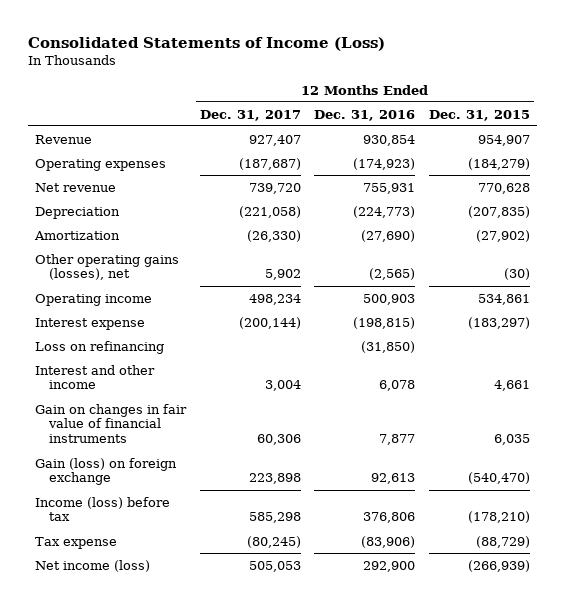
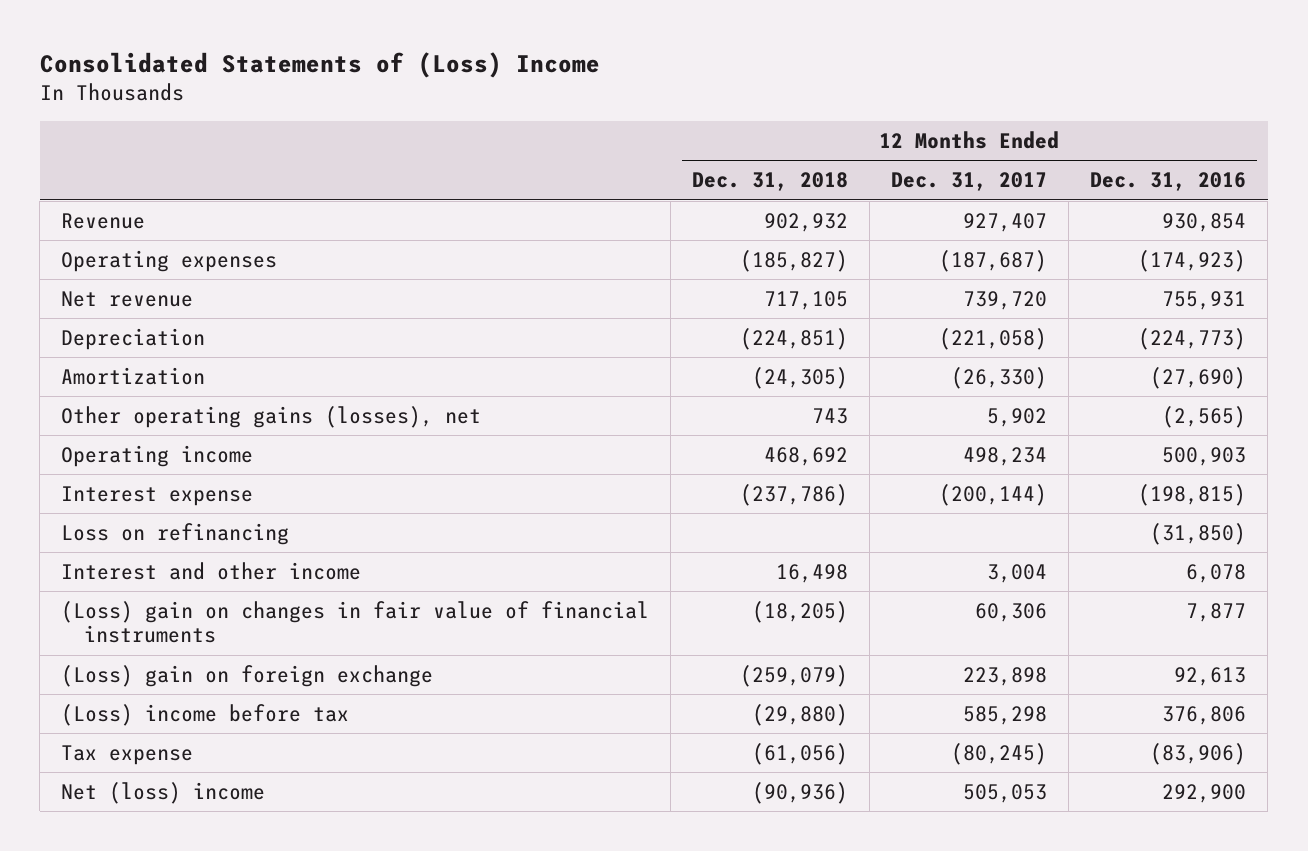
- Consolidated Statements of Income (Loss)
+ Consolidated Statements of (Loss) Income
- | 12 Months Ended Dec. 31, 2017 | 12 Months Ended Dec. 31, 2016 | 12 Months Ended Dec. 31, 2015
+ | 12 Months Ended Dec. 31, 2018 | 12 Months Ended Dec. 31, 2017 | 12 Months Ended Dec. 31, 2016
- Gain on changes in fair value of financial instruments | 60,306 | 7,877 | 6,035
- Gain (loss) on foreign exchange | 223,898 | 92,613 | (540,470)
- Income (loss) before tax | 585,298 | 376,806 | (178,210)
+ (Loss) gain on changes in fair value of financial instruments | (18,205) | 60,306 | 7,877
+ (Loss) gain on foreign exchange | (259,079) | 223,898 | 92,613
+ (Loss) income before tax | (29,880) | 585,298 | 376,806
- Net income (loss) | 505,053 | 292,900 | (266,939)
+ Net (loss) income | (90,936) | 505,053 | 292,900

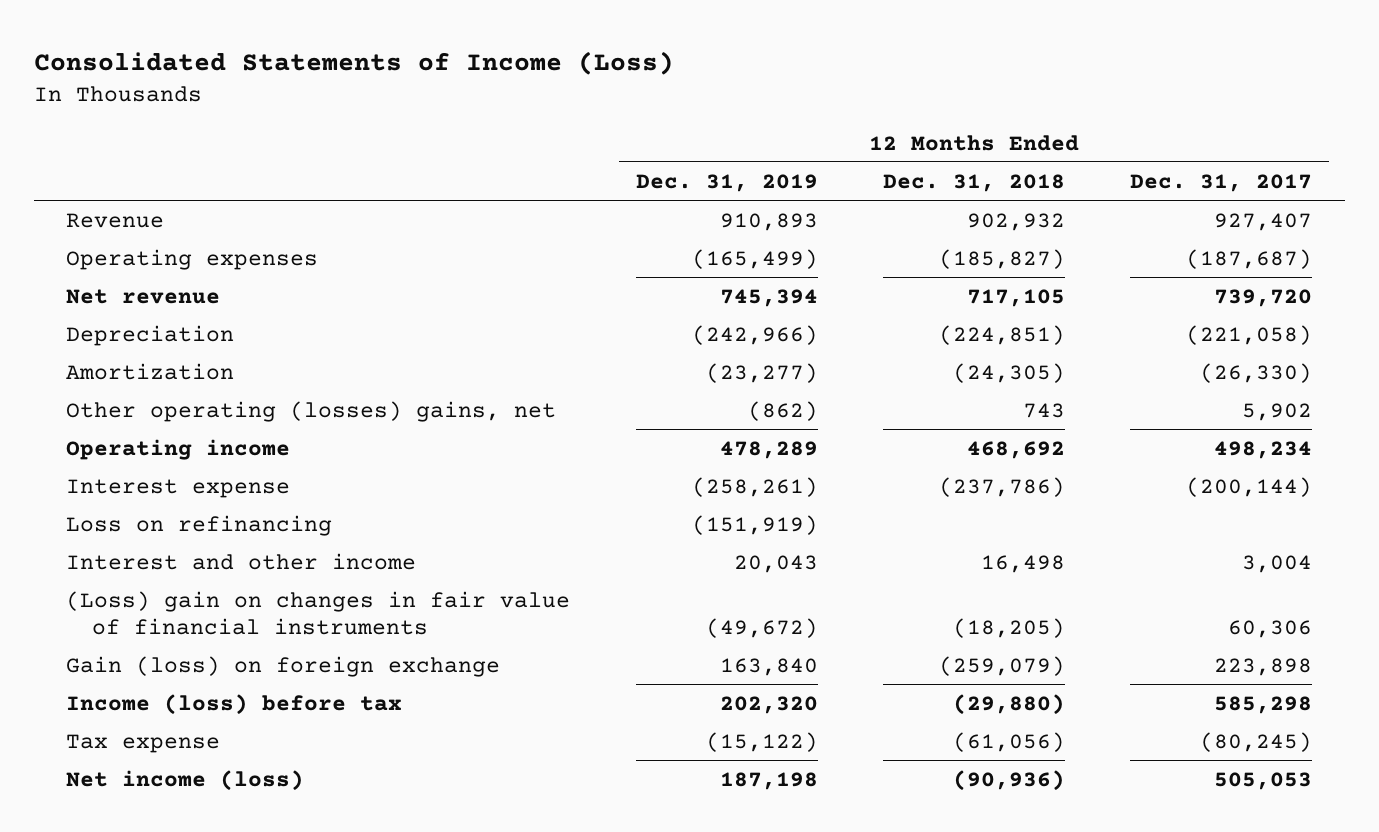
- Consolidated Statements of (Loss) Income
+ Consolidated Statements of Income (Loss)
- | 12 Months Ended Dec. 31, 2018 | 12 Months Ended Dec. 31, 2017 | 12 Months Ended Dec. 31, 2016
+ | 12 Months Ended Dec. 31, 2019 | 12 Months Ended Dec. 31, 2018 | 12 Months Ended Dec. 31, 2017
- Other operating gains (losses), net | 743 | 5,902 | (2,565)
+ Other operating (losses) gains, net | (862) | 743 | 5,902
- (Loss) gain on foreign exchange | (259,079) | 223,898 | 92,613
- (Loss) income before tax | (29,880) | 585,298 | 376,806
+ Gain (loss) on foreign exchange | 163,840 | (259,079) | 223,898
+ Income (loss) before tax | 202,320 | (29,880) | 585,298
- Net (loss) income | (90,936) | 505,053 | 292,900
+ Net income (loss) | 187,198 | (90,936) | 505,053

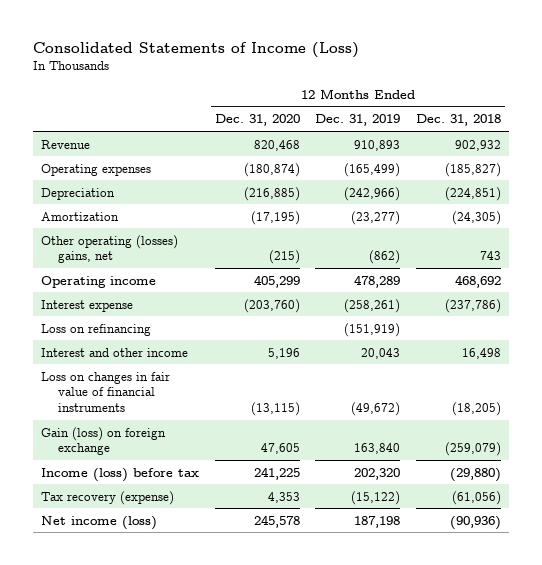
- | 12 Months Ended Dec. 31, 2019 | 12 Months Ended Dec. 31, 2018 | 12 Months Ended Dec. 31, 2017
+ | 12 Months Ended Dec. 31, 2020 | 12 Months Ended Dec. 31, 2019 | 12 Months Ended Dec. 31, 2018
- Net revenue | 745,394 | 717,105 | 739,720
- (Loss) gain on changes in fair value of financial instruments | (49,672) | (18,205) | 60,306
+ Loss on changes in fair value of financial instruments | (13,115) | (49,672) | (18,205)
- Tax expense | (15,122) | (61,056) | (80,245)
+ Tax recovery (expense) | 4,353 | (15,122) | (61,056)

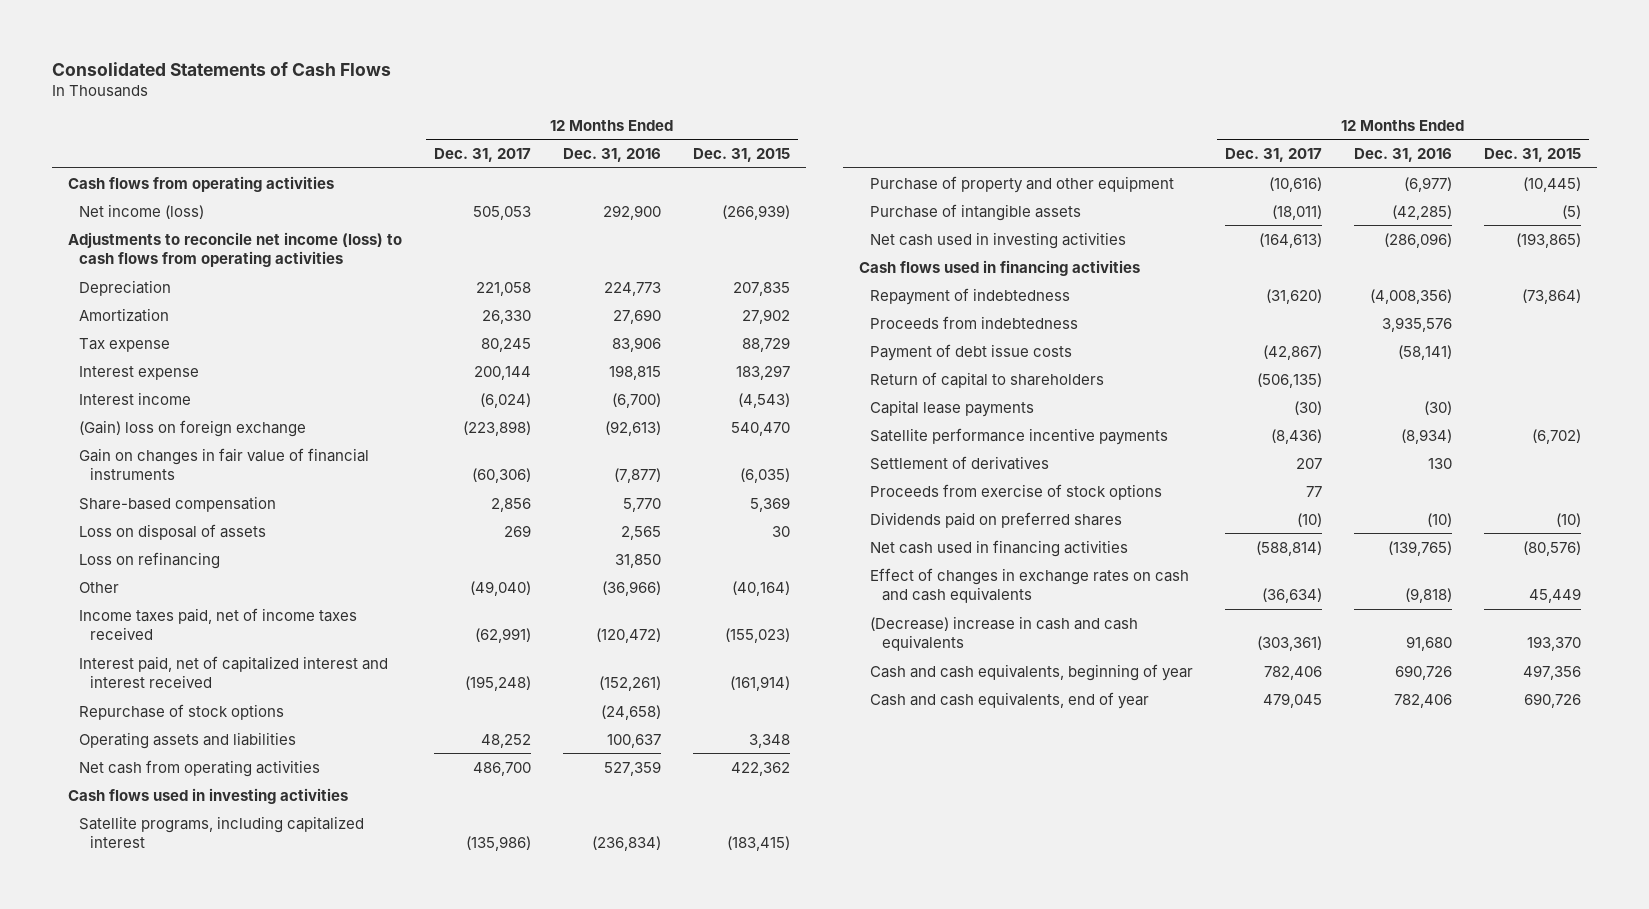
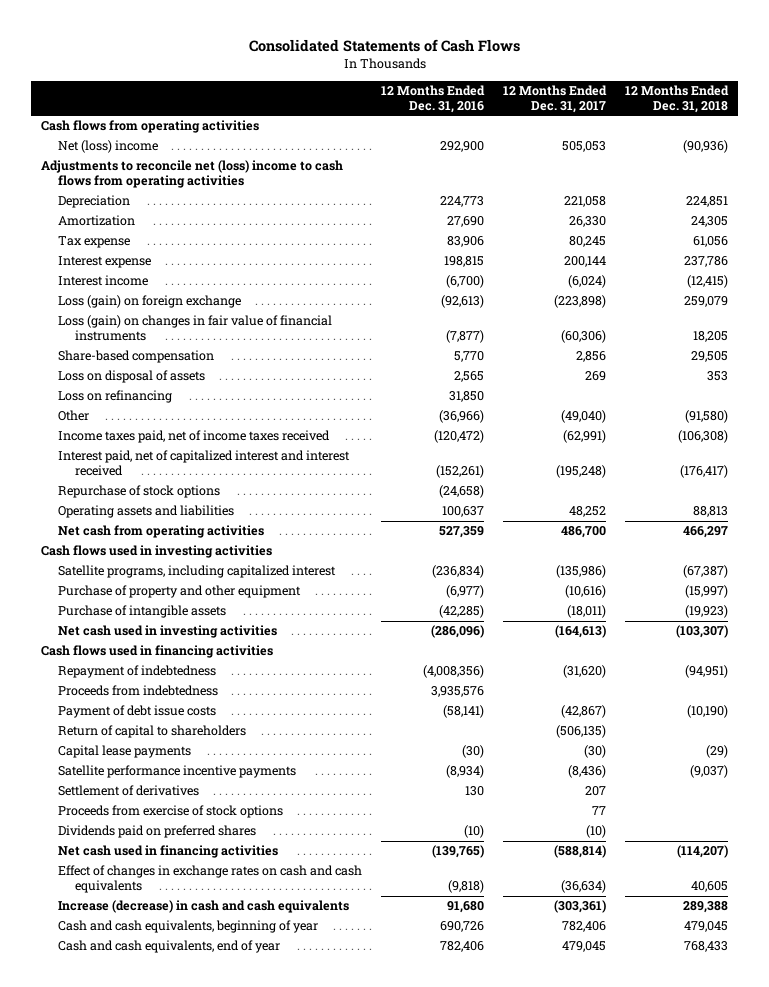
- | 12 Months Ended Dec. 31, 2017 | 12 Months Ended Dec. 31, 2016 | 12 Months Ended Dec. 31, 2015
+ | 12 Months Ended Dec. 31, 2016 | 12 Months Ended Dec. 31, 2017 | 12 Months Ended Dec. 31, 2018
- Net income (loss) | 505,053 | 292,900 | (266,939)
- Adjustments to reconcile net income (loss) to cash flows from operating activities
+ Net (loss) income | 292,900 | 505,053 | (90,936)
+ Adjustments to reconcile net (loss) income to cash flows from operating activities
- (Gain) loss on foreign exchange | (223,898) | (92,613) | 540,470
- Gain on changes in fair value of financial instruments | (60,306) | (7,877) | (6,035)
+ Loss (gain) on foreign exchange | (92,613) | (223,898) | 259,079
+ Loss (gain) on changes in fair value of financial instruments | (7,877) | (60,306) | 18,205
- (Decrease) increase in cash and cash equivalents | (303,361) | 91,680 | 193,370
+ Increase (decrease) in cash and cash equivalents | 91,680 | (303,361) | 289,388

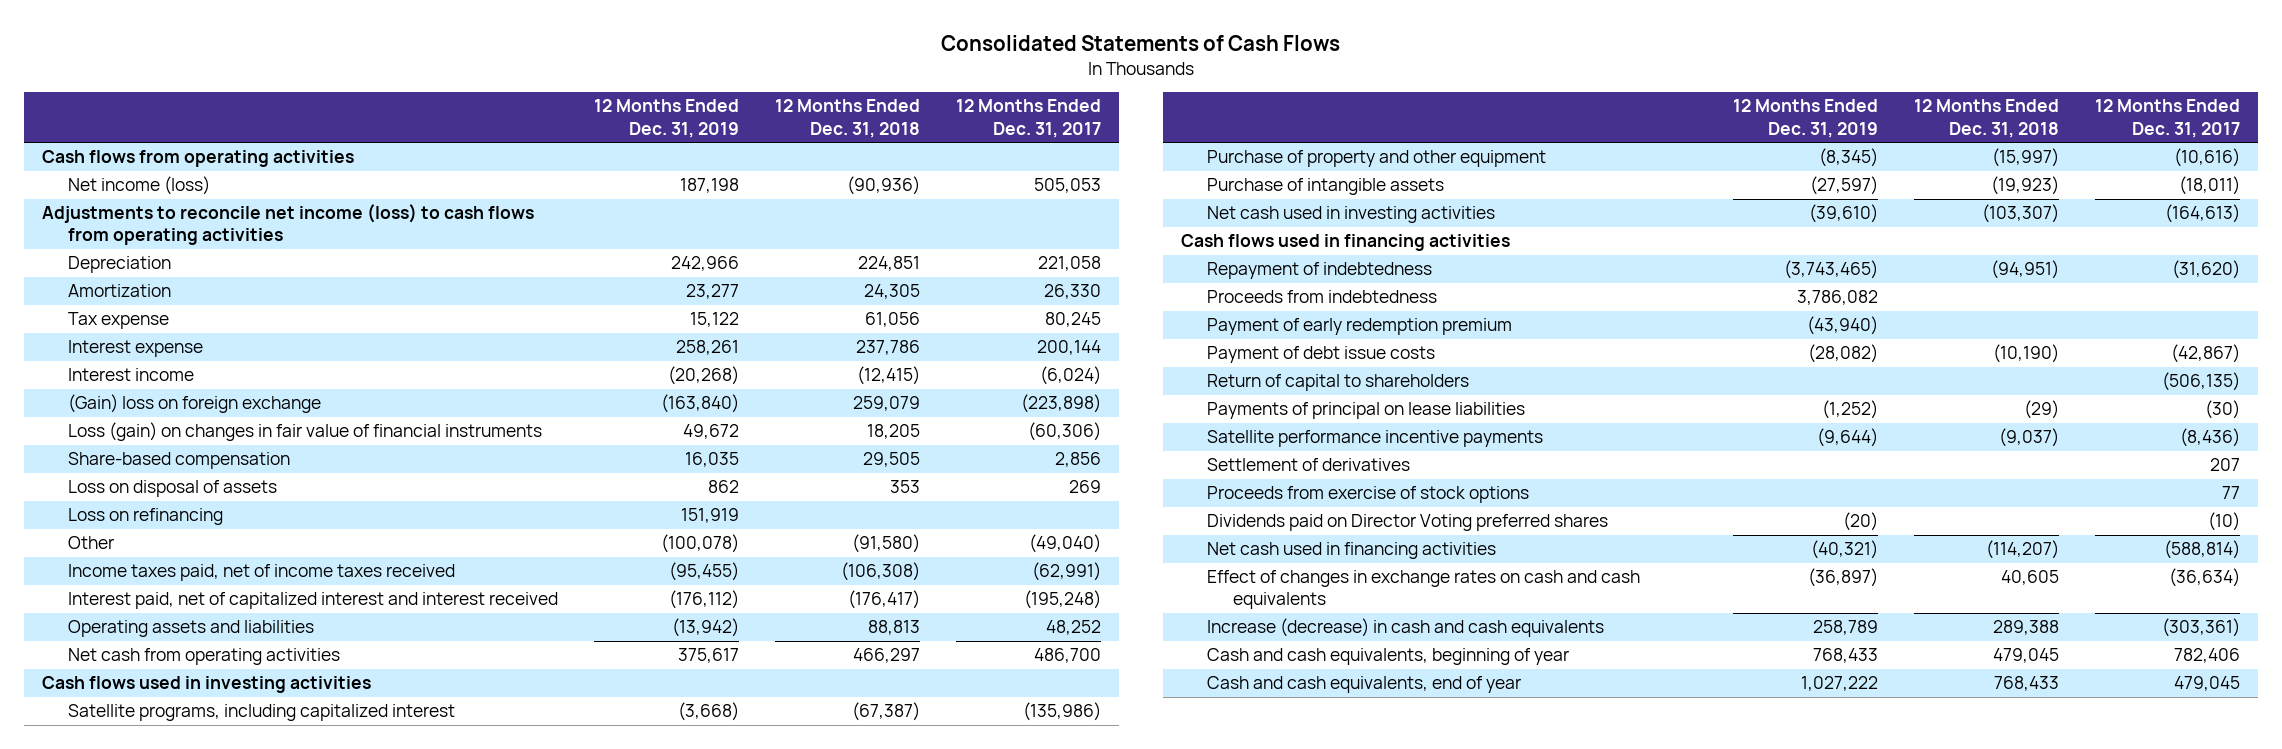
- | 12 Months Ended Dec. 31, 2016 | 12 Months Ended Dec. 31, 2017 | 12 Months Ended Dec. 31, 2018
+ | 12 Months Ended Dec. 31, 2019 | 12 Months Ended Dec. 31, 2018 | 12 Months Ended Dec. 31, 2017
- Net (loss) income | 292,900 | 505,053 | (90,936)
- Adjustments to reconcile net (loss) income to cash flows from operating activities
+ Net income (loss) | 187,198 | (90,936) | 505,053
+ Adjustments to reconcile net income (loss) to cash flows from operating activities
- Loss (gain) on foreign exchange | (92,613) | (223,898) | 259,079
+ (Gain) loss on foreign exchange | (163,840) | 259,079 | (223,898)
- Repurchase of stock options | (24,658) | |
+ Payment of early redemption premium | (43,940) | |
- Capital lease payments | (30) | (30) | (29)
+ Payments of principal on lease liabilities | (1,252) | (29) | (30)
- Dividends paid on preferred shares | (10) | (10) |
+ Dividends paid on Director Voting preferred shares | (20) | | (10)

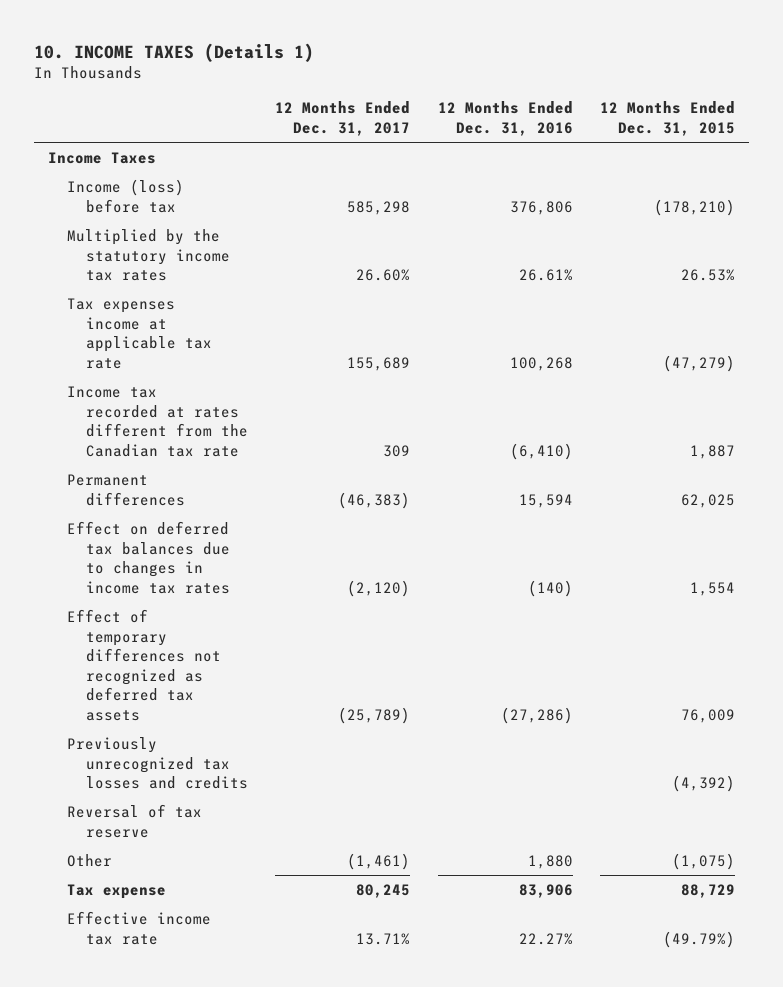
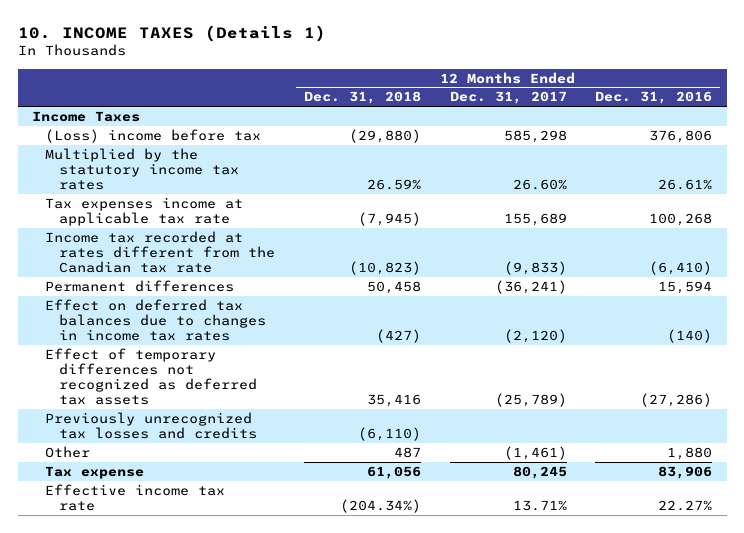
- | 12 Months Ended Dec. 31, 2017 | 12 Months Ended Dec. 31, 2016 | 12 Months Ended Dec. 31, 2015
+ | 12 Months Ended Dec. 31, 2018 | 12 Months Ended Dec. 31, 2017 | 12 Months Ended Dec. 31, 2016
- Income (loss) before tax | 585,298 | 376,806 | (178,210)
+ (Loss) income before tax | (29,880) | 585,298 | 376,806
- Income tax recorded at rates different from the Canadian tax rate | 309 | (6,410) | 1,887
- Permanent differences | (46,383) | 15,594 | 62,025
+ Income tax recorded at rates different from the Canadian tax rate | (10,823) | (9,833) | (6,410)
+ Permanent differences | 50,458 | (36,241) | 15,594
- Reversal of tax reserve

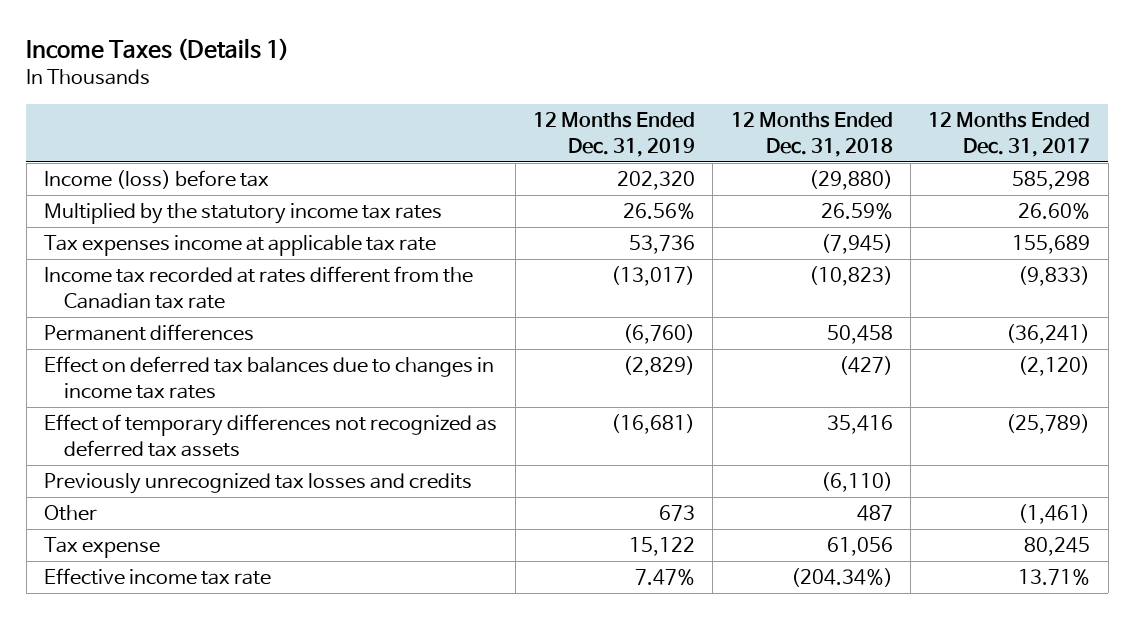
- 10. INCOME TAXES (Details 1)
+ Income Taxes (Details 1)
- | 12 Months Ended Dec. 31, 2018 | 12 Months Ended Dec. 31, 2017 | 12 Months Ended Dec. 31, 2016
+ | 12 Months Ended Dec. 31, 2019 | 12 Months Ended Dec. 31, 2018 | 12 Months Ended Dec. 31, 2017
- Income Taxes
- (Loss) income before tax | (29,880) | 585,298 | 376,806
+ Income (loss) before tax | 202,320 | (29,880) | 585,298

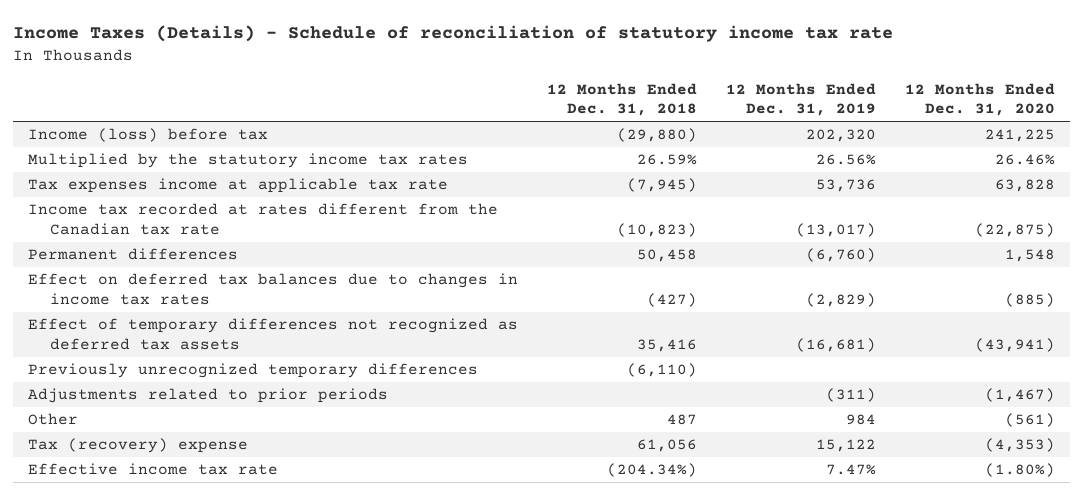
- Income Taxes (Details 1)
+ Income Taxes (Details) - Schedule of reconciliation of statutory income tax rate
- | 12 Months Ended Dec. 31, 2019 | 12 Months Ended Dec. 31, 2018 | 12 Months Ended Dec. 31, 2017
+ | 12 Months Ended Dec. 31, 2018 | 12 Months Ended Dec. 31, 2019 | 12 Months Ended Dec. 31, 2020
- Previously unrecognized tax losses and credits | | (6,110) |
- Other | 673 | 487 | (1,461)
- Tax expense | 15,122 | 61,056 | 80,245
+ Previously unrecognized temporary differences | (6,110) | |
+ Adjustments related to prior periods | | (311) | (1,467)
+ Other | 487 | 984 | (561)
+ Tax (recovery) expense | 61,056 | 15,122 | (4,353)

